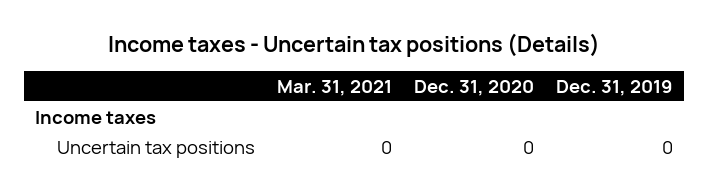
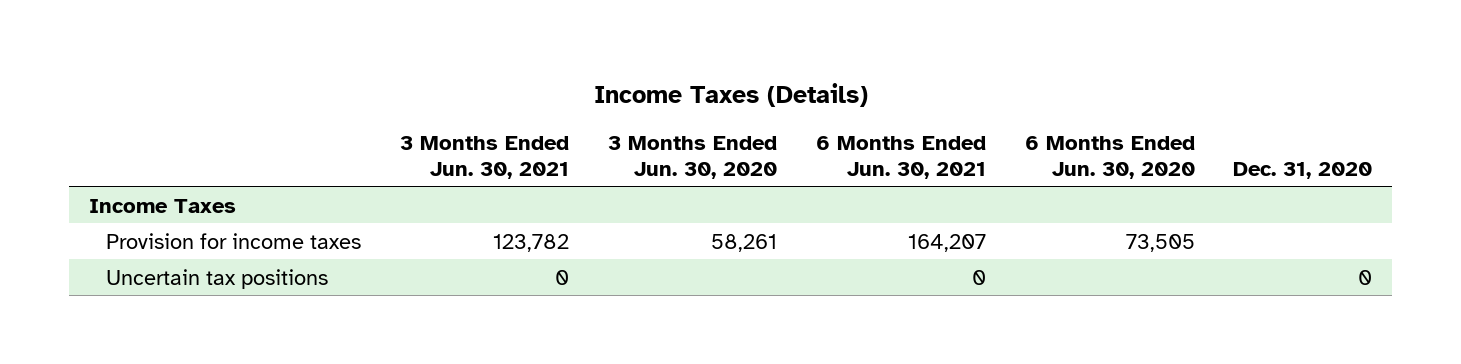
- Income taxes - Uncertain tax positions (Details)
+ Income Taxes (Details)
- | Mar. 31, 2021 | Dec. 31, 2020 | Dec. 31, 2019
+ | 3 Months Ended Jun. 30, 2021 | 3 Months Ended Jun. 30, 2020 | 6 Months Ended Jun. 30, 2021 | 6 Months Ended Jun. 30, 2020 | Dec. 31, 2020
- Income taxes
+ Income Taxes
+ Provision for income taxes | 123,782 | 58,261 | 164,207 | 73,505 |

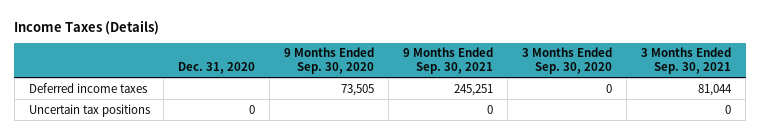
- | 3 Months Ended Jun. 30, 2021 | 3 Months Ended Jun. 30, 2020 | 6 Months Ended Jun. 30, 2021 | 6 Months Ended Jun. 30, 2020 | Dec. 31, 2020
+ | Dec. 31, 2020 | 9 Months Ended Sep. 30, 2020 | 9 Months Ended Sep. 30, 2021 | 3 Months Ended Sep. 30, 2020 | 3 Months Ended Sep. 30, 2021
- Income Taxes
- Provision for income taxes | 123,782 | 58,261 | 164,207 | 73,505 |
+ Deferred income taxes | | 73,505 | 245,251 | 0 | 81,044

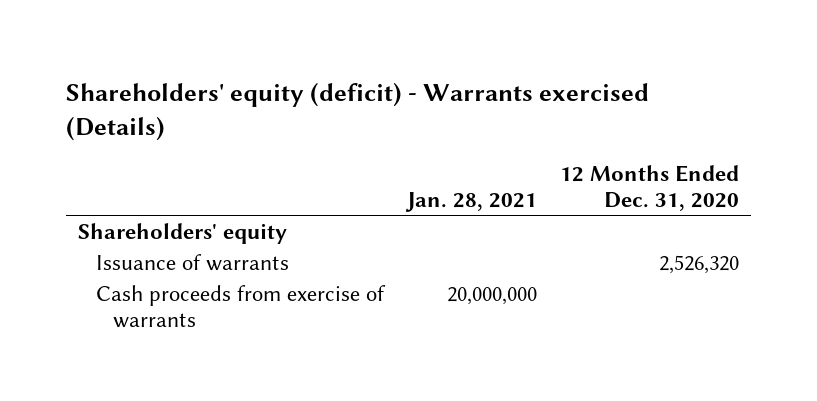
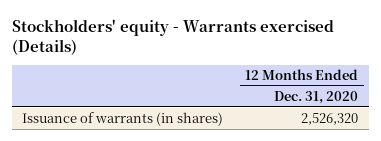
- Shareholders' equity (deficit) - Warrants exercised (Details)
+ Stockholders' equity - Warrants exercised (Details)
- | Jan. 28, 2021 | 12 Months Ended Dec. 31, 2020
+ | 12 Months Ended Dec. 31, 2020
- Shareholders' equity
- Issuance of warrants | | 2,526,320
- Cash proceeds from exercise of warrants | 20,000,000 |
+ Issuance of warrants (in shares) | 2,526,320

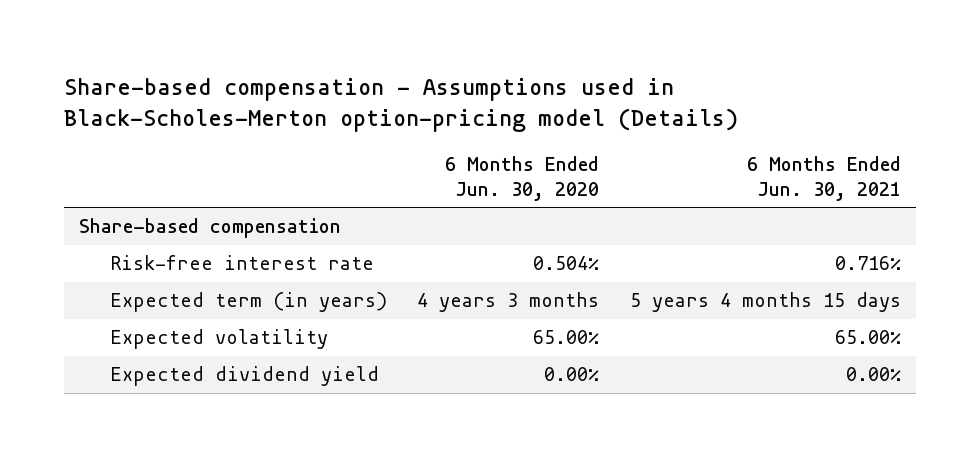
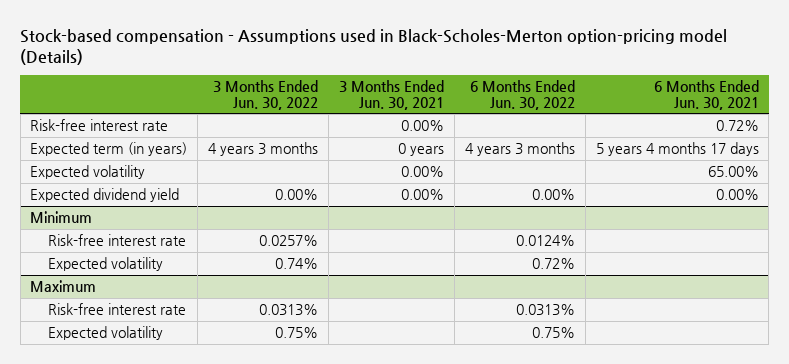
- Share-based compensation - Assumptions used in Black-Scholes-Merton option-pricing model (Details)
+ Stock-based compensation - Assumptions used in Black-Scholes-Merton option-pricing model (Details)
- | 6 Months Ended Jun. 30, 2020 | 6 Months Ended Jun. 30, 2021
+ | 3 Months Ended Jun. 30, 2022 | 3 Months Ended Jun. 30, 2021 | 6 Months Ended Jun. 30, 2022 | 6 Months Ended Jun. 30, 2021
- Share-based compensation
- Risk-free interest rate | 0.504% | 0.716%
- Expected term (in years) | 4 years 3 months | 5 years 4 months 15 days
+ Risk-free interest rate | | 0.00% | | 0.72%
+ Expected term (in years) | 4 years 3 months | 0 years | 4 years 3 months | 5 years 4 months 17 days
+ Minimum
+ Risk-free interest rate | 0.0257% | | 0.0124% |
+ Expected volatility | 0.74% | | 0.72% |
+ Maximum
+ Risk-free interest rate | 0.0313% | | 0.0313% |
+ Expected volatility | 0.75% | | 0.75% |

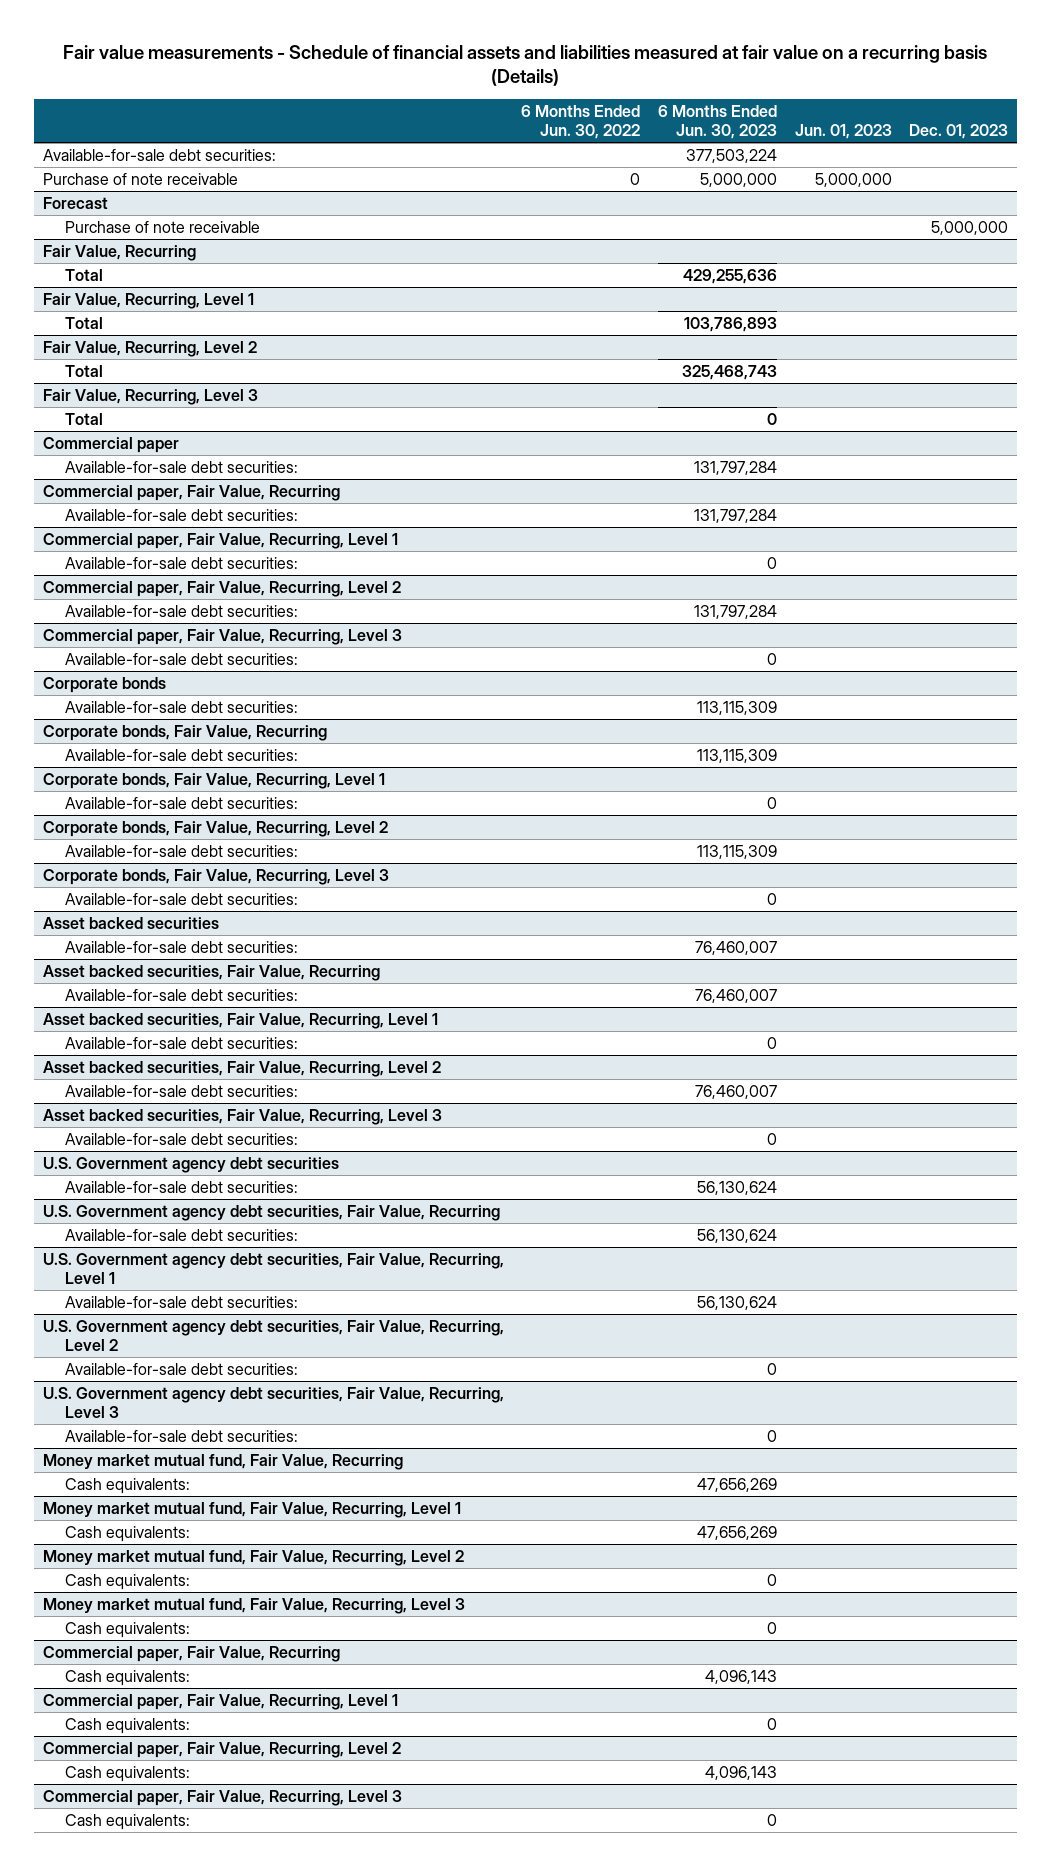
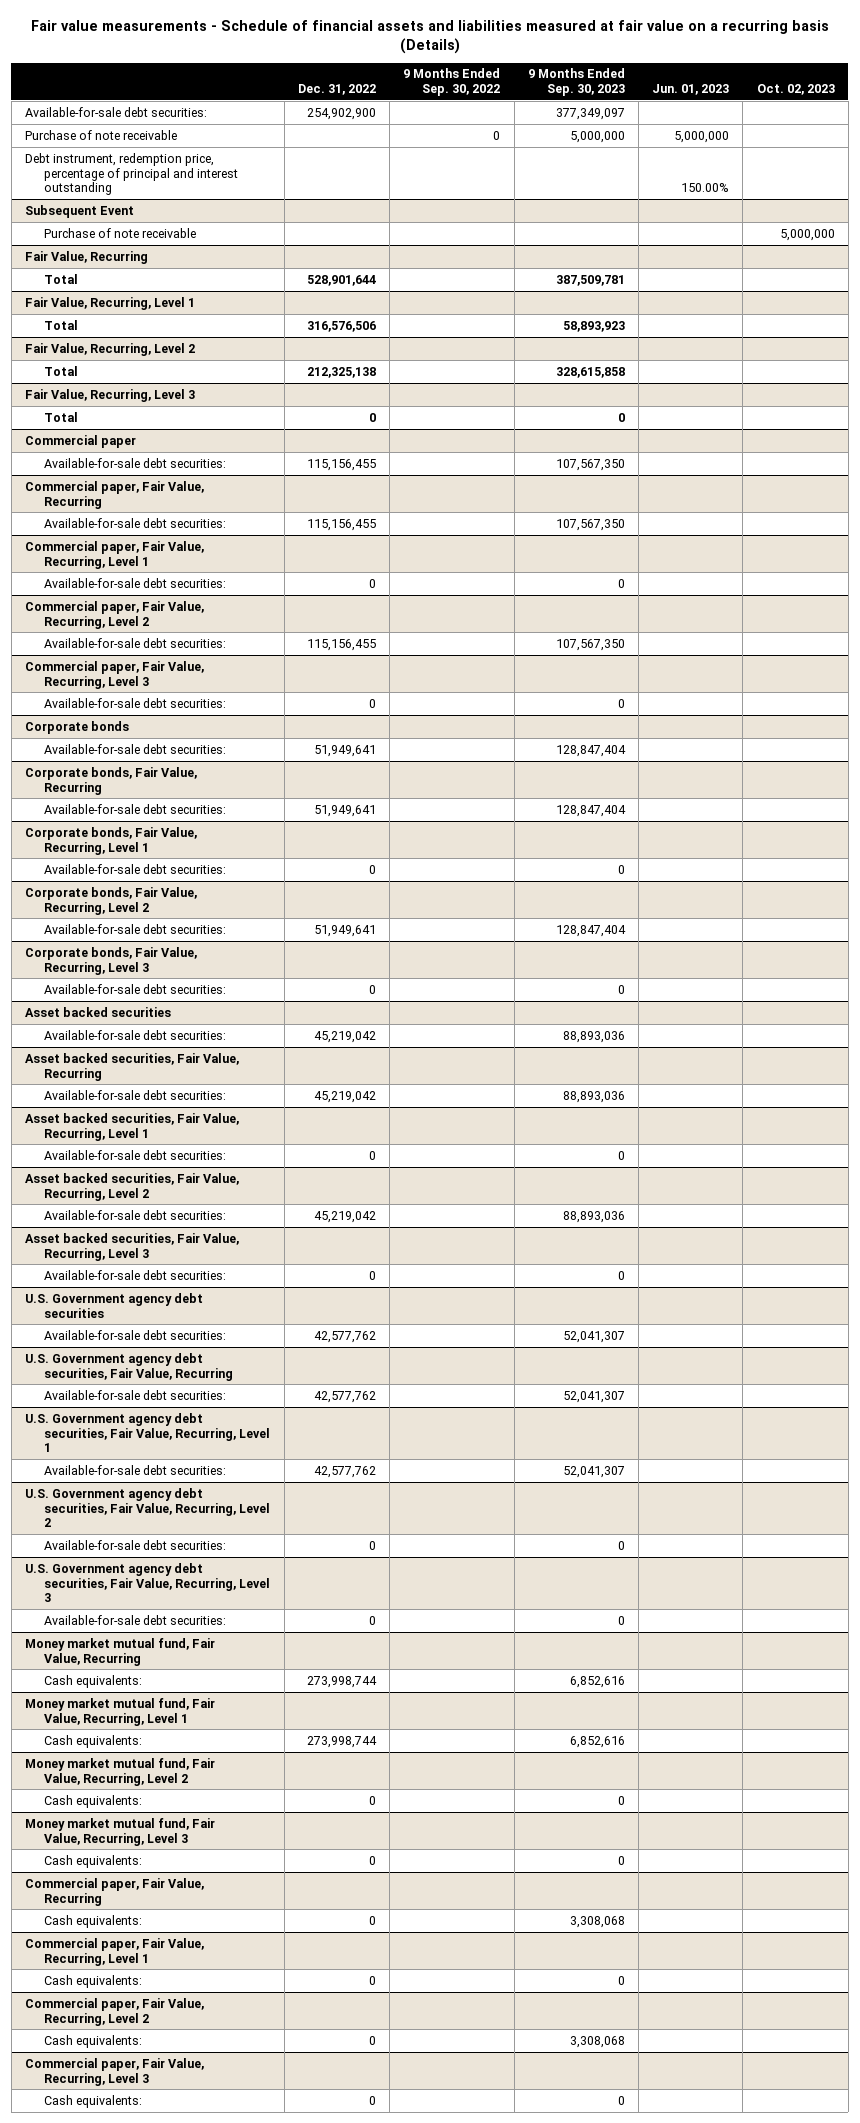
- | 6 Months Ended Jun. 30, 2022 | 6 Months Ended Jun. 30, 2023 | Jun. 01, 2023 | Dec. 01, 2023
+ | Dec. 31, 2022 | 9 Months Ended Sep. 30, 2022 | 9 Months Ended Sep. 30, 2023 | Jun. 01, 2023 | Oct. 02, 2023
- Forecast
- Purchase of note receivable | | | | 5,000,000
+ Debt instrument, redemption price, percentage of principal and interest outstanding | | | | 150.00% |
+ Subsequent Event
+ Purchase of note receivable | | | | | 5,000,000

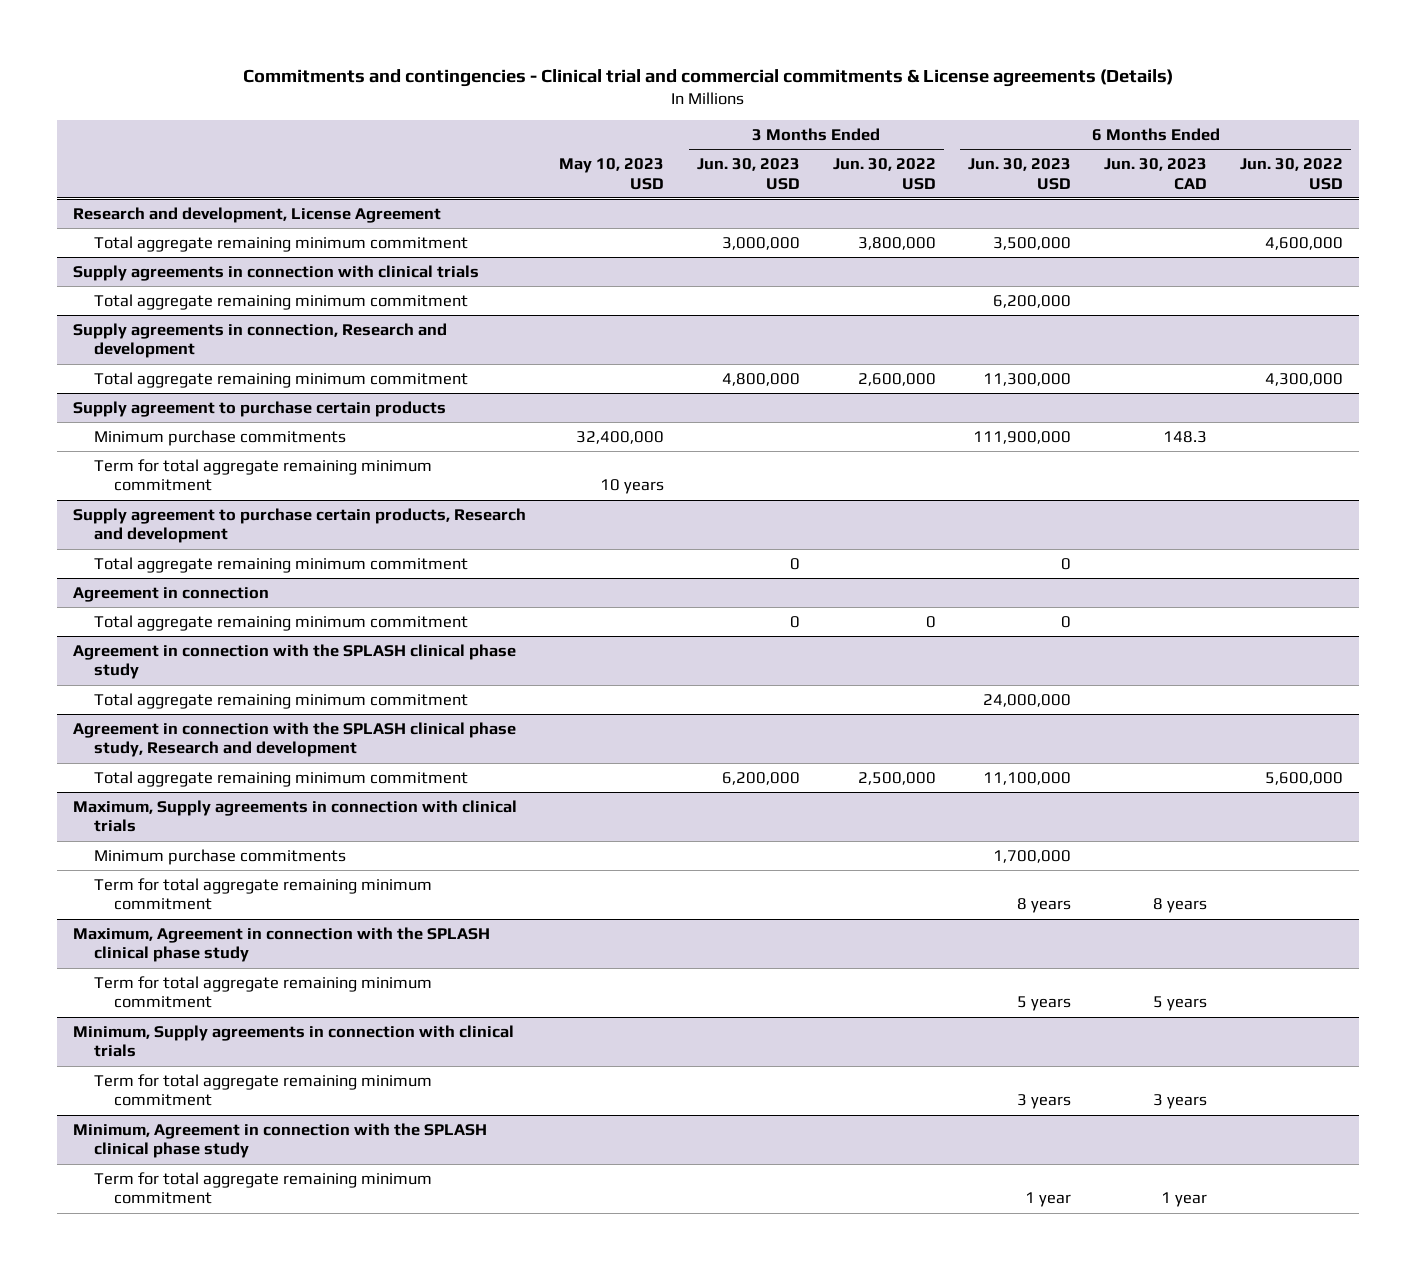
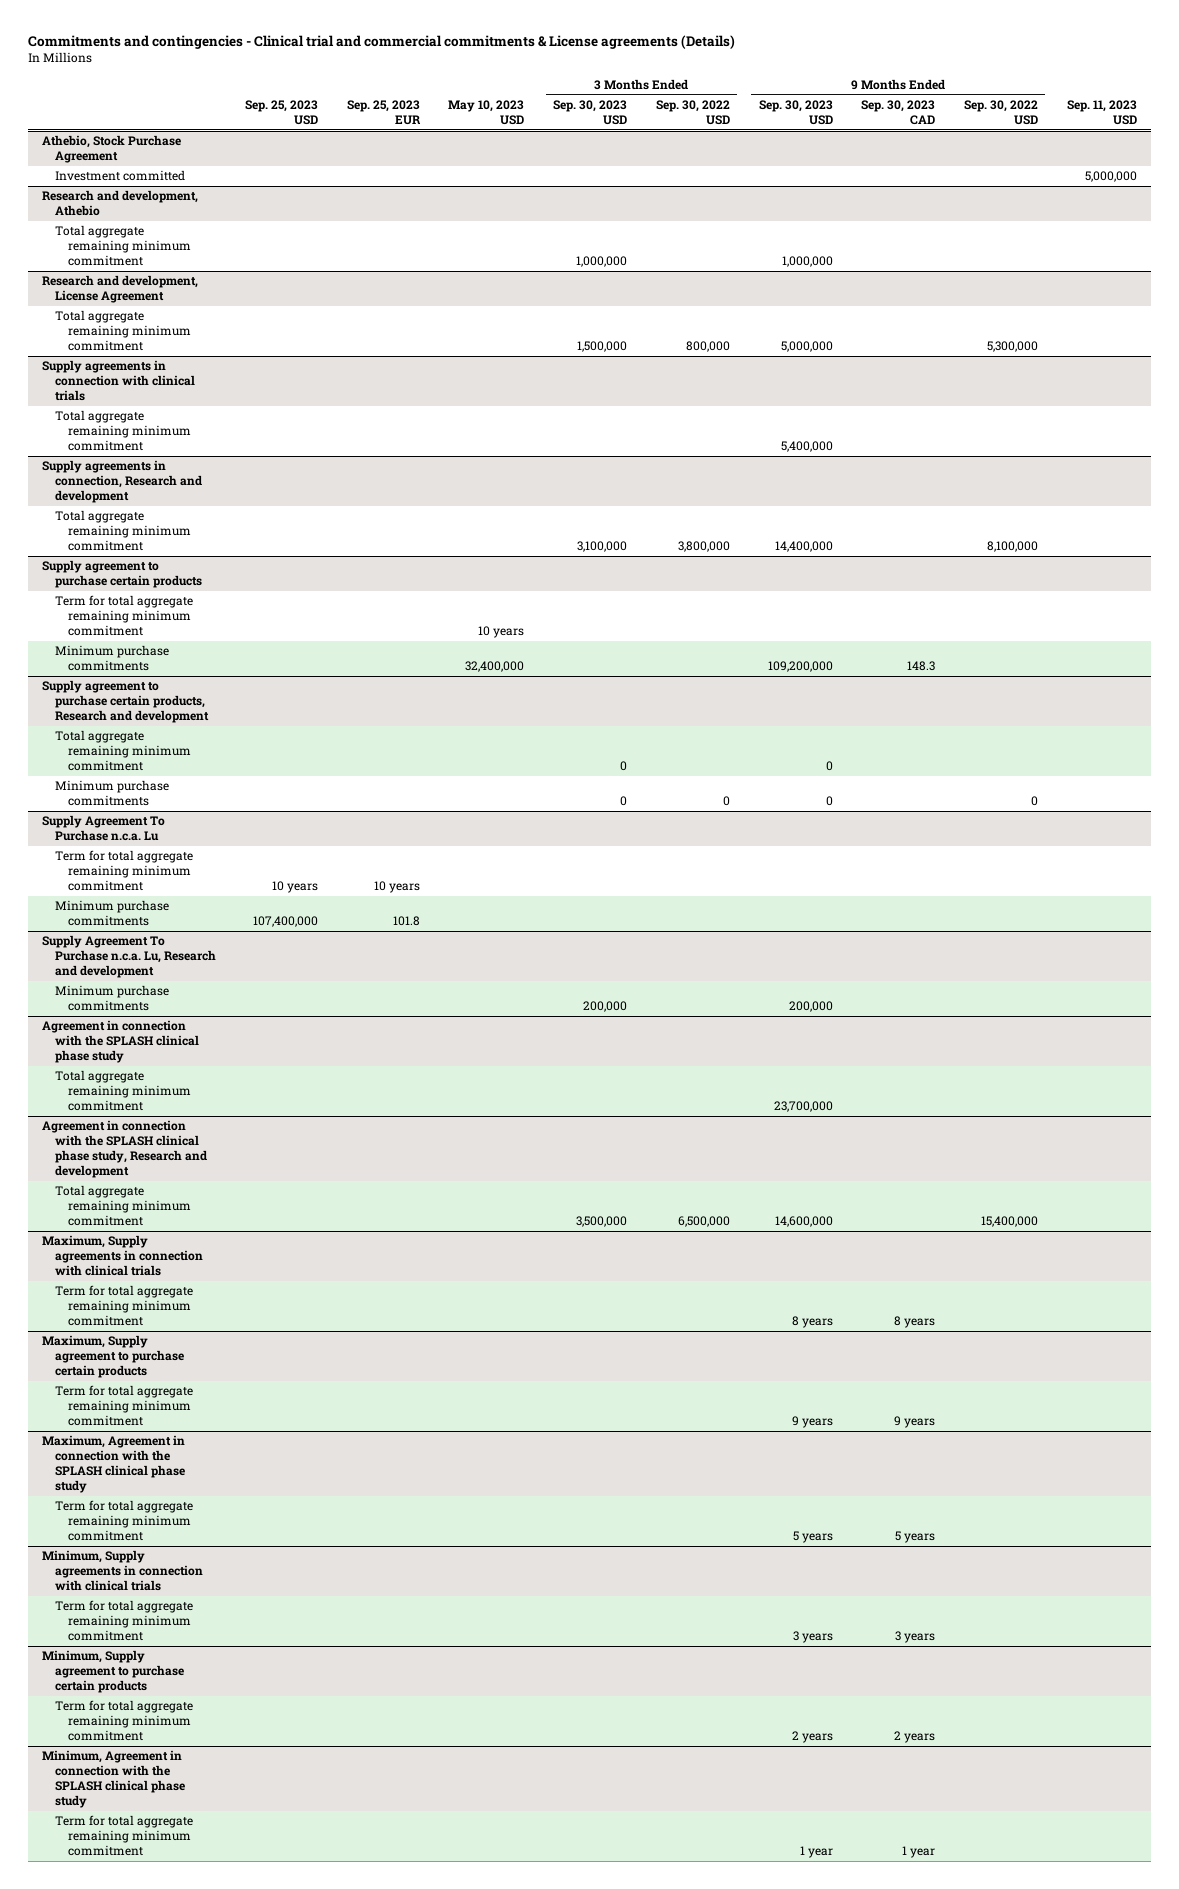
- | May 10, 2023 USD | 3 Months Ended Jun. 30, 2023 USD | 3 Months Ended Jun. 30, 2022 USD | 6 Months Ended Jun. 30, 2023 USD | 6 Months Ended Jun. 30, 2023 CAD | 6 Months Ended Jun. 30, 2022 USD
+ | Sep. 25, 2023 USD | Sep. 25, 2023 EUR | May 10, 2023 USD | 3 Months Ended Sep. 30, 2023 USD | 3 Months Ended Sep. 30, 2022 USD | 9 Months Ended Sep. 30, 2023 USD | 9 Months Ended Sep. 30, 2023 CAD | 9 Months Ended Sep. 30, 2022 USD | Sep. 11, 2023 USD
+ Athebio, Stock Purchase Agreement
+ Investment committed | | | | | | | | | 5,000,000
+ Research and development, Athebio
+ Total aggregate remaining minimum commitment | | | | 1,000,000 | | 1,000,000 | | |
@ Supply agreement to purchase certain products
moved down: Minimum purchase commitments | | | 32,400,000 | | | 109,200,000 | 148.3 | |
- Agreement in connection
- Total aggregate remaining minimum commitment | | 0 | 0 | 0 | |
@ Supply agreement to purchase certain products, Research and development
+ Minimum purchase commitments | | | | 0 | 0 | 0 | | 0 |
+ Supply Agreement To Purchase n.c.a. Lu
+ Term for total aggregate remaining minimum commitment | 10 years | 10 years | | | | | | |
+ Minimum purchase commitments | 107,400,000 | 101.8 | | | | | | |
+ Supply Agreement To Purchase n.c.a. Lu, Research and development
+ Minimum purchase commitments | | | | 200,000 | | 200,000 | | |
@ Maximum, Supply agreements in connection with clinical trials
- Minimum purchase commitments | | | | 1,700,000 | |
+ Maximum, Supply agreement to purchase certain products
+ Term for total aggregate remaining minimum commitment | | | | | | 9 years | 9 years | |
+ Minimum, Supply agreement to purchase certain products
+ Term for total aggregate remaining minimum commitment | | | | | | 2 years | 2 years | |

